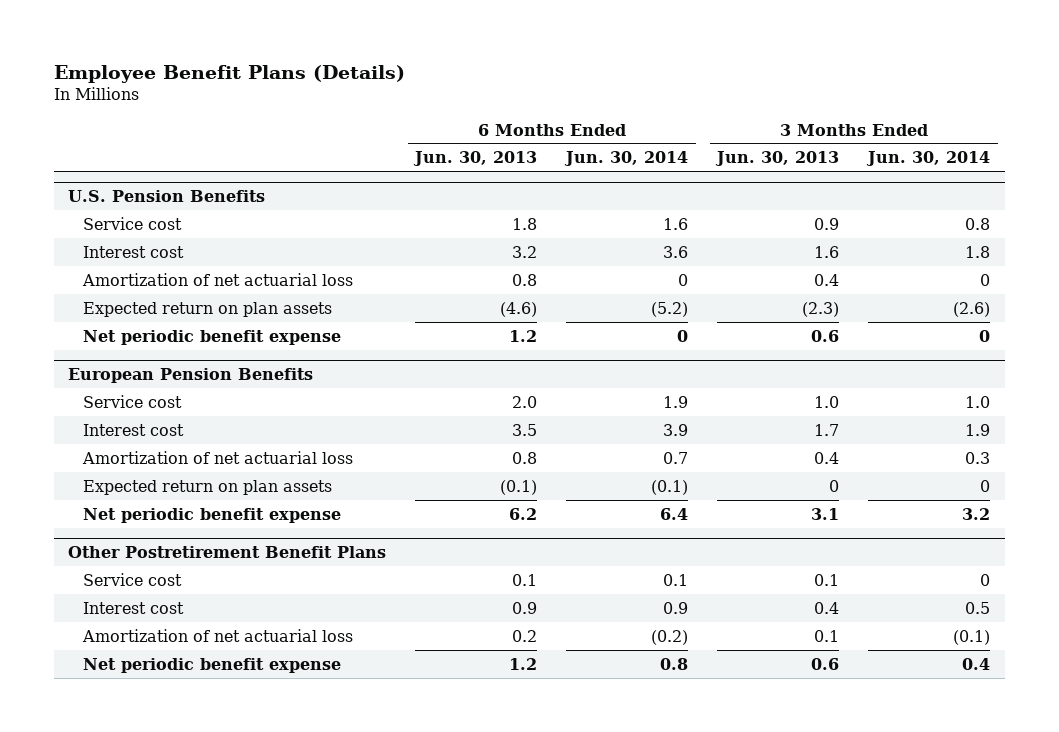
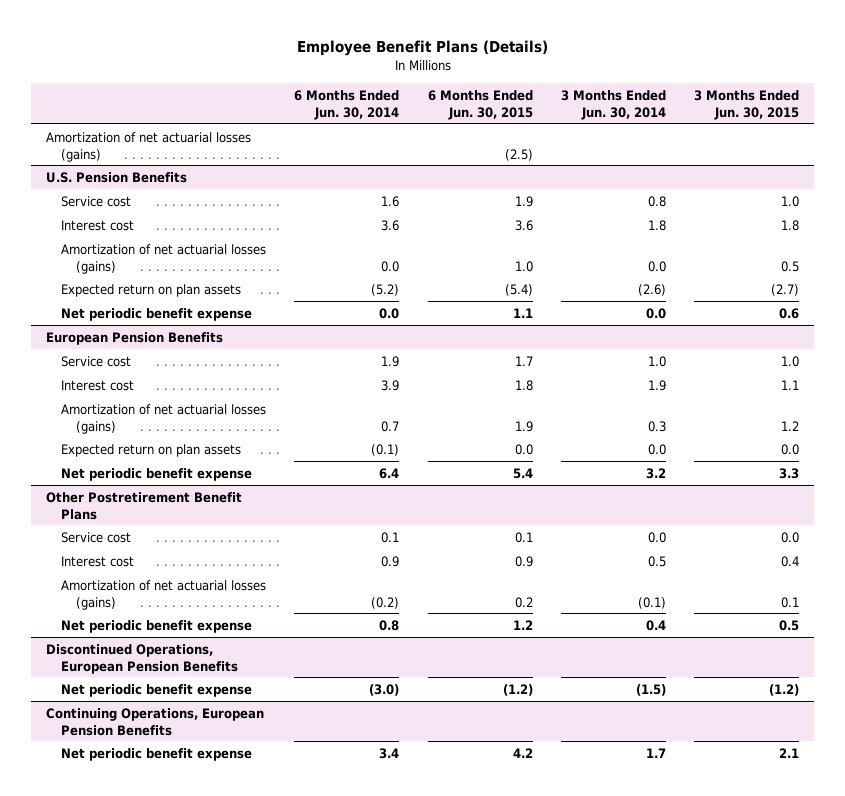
- | 6 Months Ended Jun. 30, 2013 | 6 Months Ended Jun. 30, 2014 | 3 Months Ended Jun. 30, 2013 | 3 Months Ended Jun. 30, 2014
+ | 6 Months Ended Jun. 30, 2014 | 6 Months Ended Jun. 30, 2015 | 3 Months Ended Jun. 30, 2014 | 3 Months Ended Jun. 30, 2015
+ Amortization of net actuarial losses (gains) | | (2.5) | |
@ U.S. Pension Benefits
- Amortization of net actuarial loss | 0.8 | 0 | 0.4 | 0
+ Amortization of net actuarial losses (gains) | 0.0 | 1.0 | 0.0 | 0.5
- Net periodic benefit expense | 1.2 | 0 | 0.6 | 0
+ Net periodic benefit expense | 0.0 | 1.1 | 0.0 | 0.6
@ European Pension Benefits
- Amortization of net actuarial loss | 0.8 | 0.7 | 0.4 | 0.3
- Expected return on plan assets | (0.1) | (0.1) | 0 | 0
+ Amortization of net actuarial losses (gains) | 0.7 | 1.9 | 0.3 | 1.2
+ Expected return on plan assets | (0.1) | 0.0 | 0.0 | 0.0
@ Other Postretirement Benefit Plans
- Service cost | 0.1 | 0.1 | 0.1 | 0
+ Service cost | 0.1 | 0.1 | 0.0 | 0.0
- Amortization of net actuarial loss | 0.2 | (0.2) | 0.1 | (0.1)
+ Amortization of net actuarial losses (gains) | (0.2) | 0.2 | (0.1) | 0.1
+ Discontinued Operations, European Pension Benefits
+ Net periodic benefit expense | (3.0) | (1.2) | (1.5) | (1.2)
+ Continuing Operations, European Pension Benefits
+ Net periodic benefit expense | 3.4 | 4.2 | 1.7 | 2.1

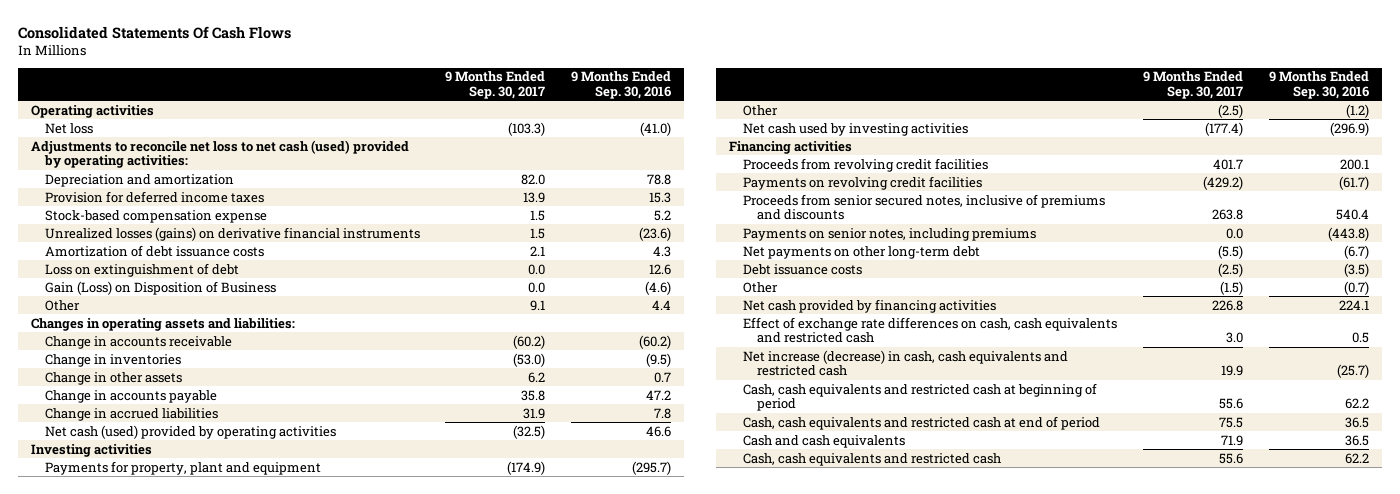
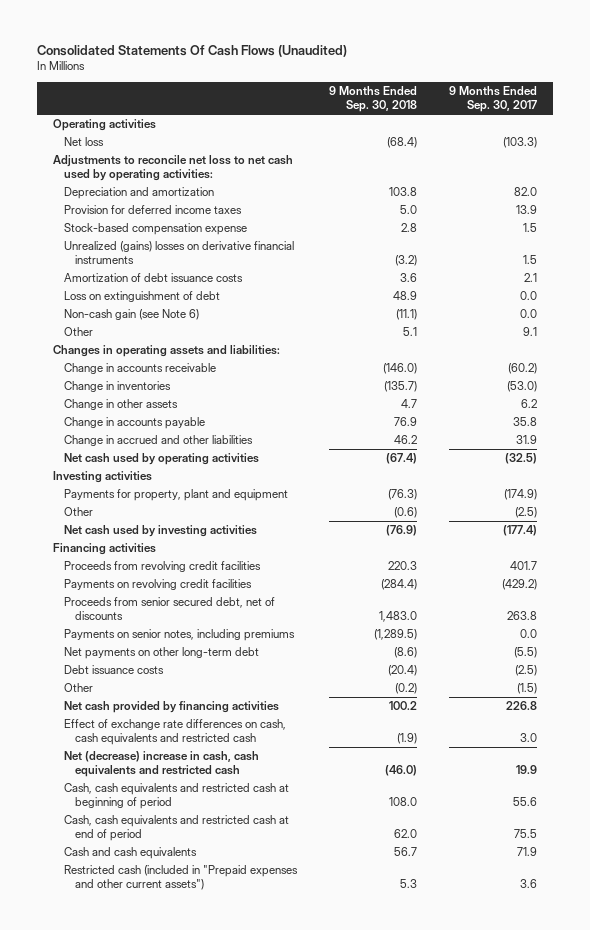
- Consolidated Statements Of Cash Flows
+ Consolidated Statements Of Cash Flows (Unaudited)
- | 9 Months Ended Sep. 30, 2017 | 9 Months Ended Sep. 30, 2016
+ | 9 Months Ended Sep. 30, 2018 | 9 Months Ended Sep. 30, 2017
- Adjustments to reconcile net loss to net cash (used) provided by operating activities:
+ Adjustments to reconcile net loss to net cash used by operating activities:
- Unrealized losses (gains) on derivative financial instruments | 1.5 | (23.6)
+ Unrealized (gains) losses on derivative financial instruments | (3.2) | 1.5
- Gain (Loss) on Disposition of Business | 0.0 | (4.6)
+ Non-cash gain (see Note 6) | (11.1) | 0.0
- Change in accrued liabilities | 31.9 | 7.8
- Net cash (used) provided by operating activities | (32.5) | 46.6
+ Change in accrued and other liabilities | 46.2 | 31.9
+ Net cash used by operating activities | (67.4) | (32.5)
- Proceeds from senior secured notes, inclusive of premiums and discounts | 263.8 | 540.4
+ Proceeds from senior secured debt, net of discounts | 1,483.0 | 263.8
- Net increase (decrease) in cash, cash equivalents and restricted cash | 19.9 | (25.7)
+ Net (decrease) increase in cash, cash equivalents and restricted cash | (46.0) | 19.9
- Cash, cash equivalents and restricted cash | 55.6 | 62.2
+ Restricted cash (included in "Prepaid expenses and other current assets") | 5.3 | 3.6

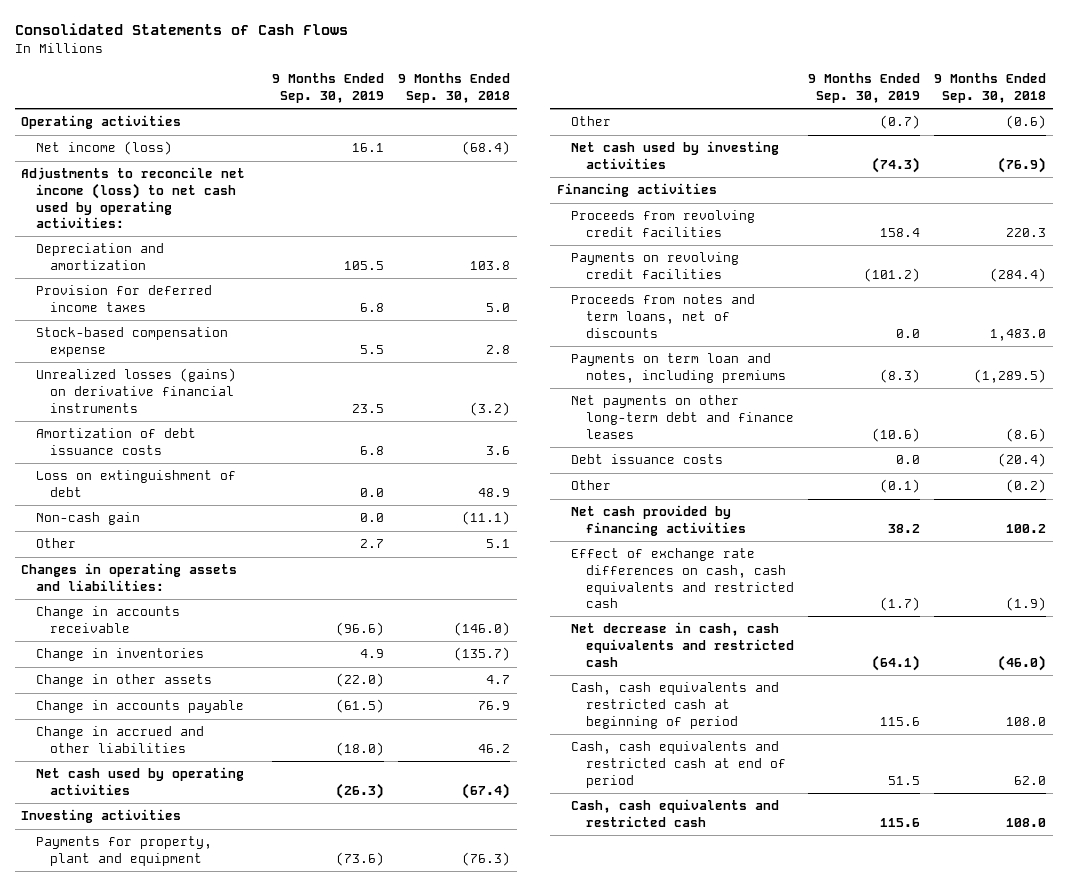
- Consolidated Statements Of Cash Flows (Unaudited)
+ Consolidated Statements of Cash Flows
- | 9 Months Ended Sep. 30, 2018 | 9 Months Ended Sep. 30, 2017
+ | 9 Months Ended Sep. 30, 2019 | 9 Months Ended Sep. 30, 2018
- Net loss | (68.4) | (103.3)
- Adjustments to reconcile net loss to net cash used by operating activities:
+ Net income (loss) | 16.1 | (68.4)
+ Adjustments to reconcile net income (loss) to net cash used by operating activities:
- Unrealized (gains) losses on derivative financial instruments | (3.2) | 1.5
+ Unrealized losses (gains) on derivative financial instruments | 23.5 | (3.2)
- Non-cash gain (see Note 6) | (11.1) | 0.0
+ Non-cash gain | 0.0 | (11.1)
- Proceeds from senior secured debt, net of discounts | 1,483.0 | 263.8
- Payments on senior notes, including premiums | (1,289.5) | 0.0
- Net payments on other long-term debt | (8.6) | (5.5)
+ Proceeds from notes and term loans, net of discounts | 0.0 | 1,483.0
+ Payments on term loan and notes, including premiums | (8.3) | (1,289.5)
+ Net payments on other long-term debt and finance leases | (10.6) | (8.6)
- Net (decrease) increase in cash, cash equivalents and restricted cash | (46.0) | 19.9
+ Net decrease in cash, cash equivalents and restricted cash | (64.1) | (46.0)
- Cash and cash equivalents | 56.7 | 71.9
- Restricted cash (included in "Prepaid expenses and other current assets") | 5.3 | 3.6
+ Cash, cash equivalents and restricted cash | 115.6 | 108.0

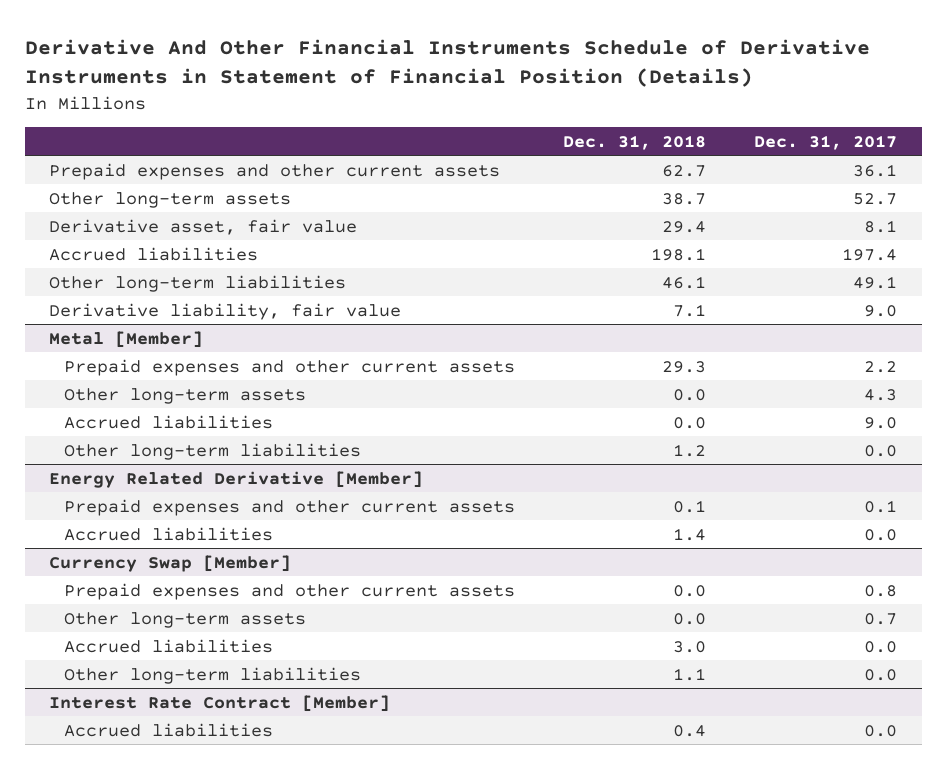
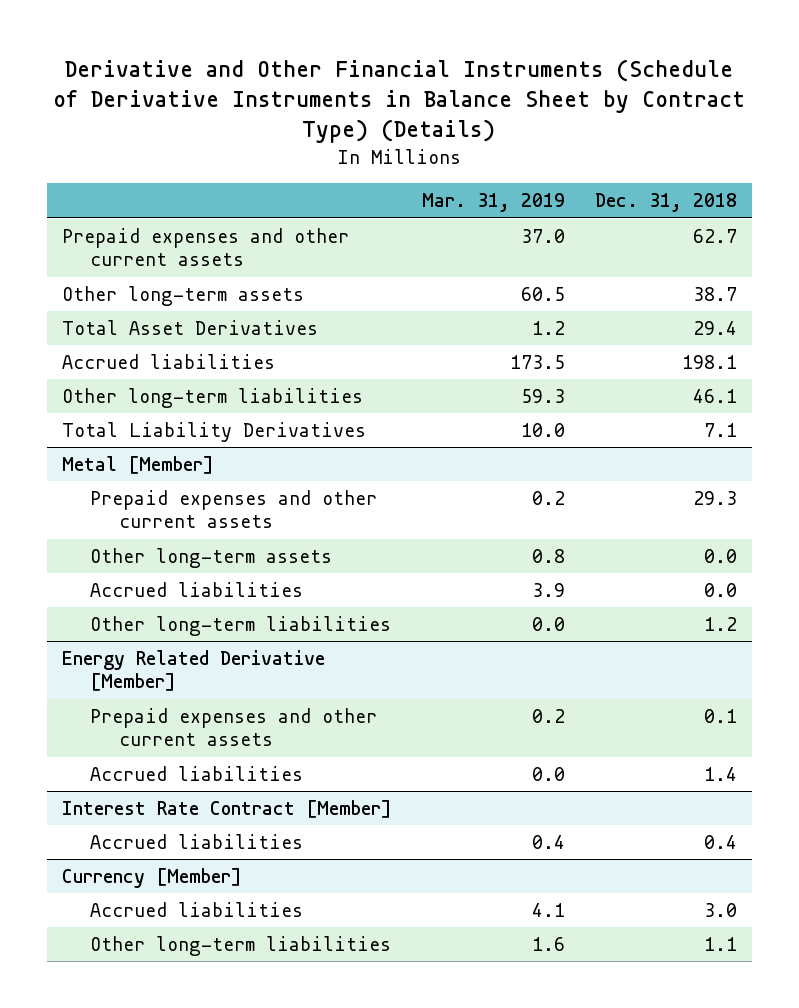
- Derivative And Other Financial Instruments Schedule of Derivative Instruments in Statement of Financial Position (Details)
+ Derivative and Other Financial Instruments (Schedule of Derivative Instruments in Balance Sheet by Contract Type) (Details)
- | Dec. 31, 2018 | Dec. 31, 2017
+ | Mar. 31, 2019 | Dec. 31, 2018
- Derivative asset, fair value | 29.4 | 8.1
+ Total Asset Derivatives | 1.2 | 29.4
- Derivative liability, fair value | 7.1 | 9.0
+ Total Liability Derivatives | 10.0 | 7.1
- Currency Swap [Member]
- Prepaid expenses and other current assets | 0.0 | 0.8
- Other long-term assets | 0.0 | 0.7
- Accrued liabilities | 3.0 | 0.0
- Other long-term liabilities | 1.1 | 0.0
+ Currency [Member]
+ Accrued liabilities | 4.1 | 3.0
+ Other long-term liabilities | 1.6 | 1.1

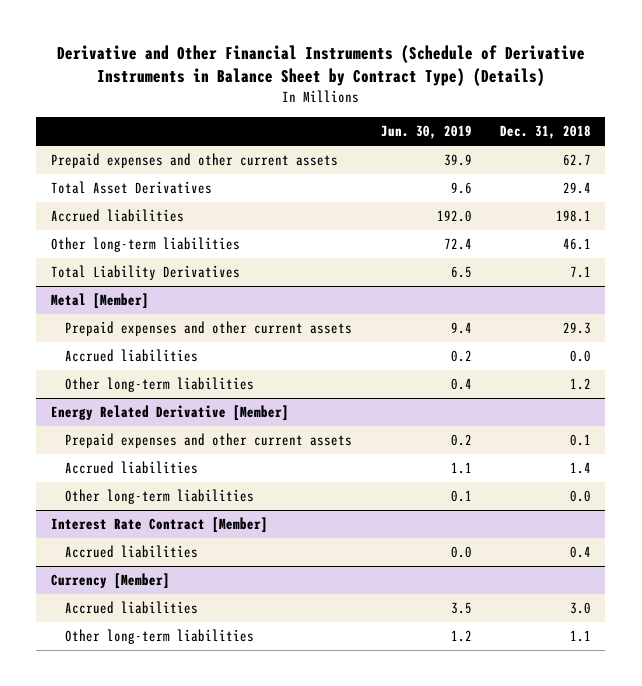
- | Mar. 31, 2019 | Dec. 31, 2018
+ | Jun. 30, 2019 | Dec. 31, 2018
- Other long-term assets | 60.5 | 38.7
@ Metal [Member]
- Other long-term assets | 0.8 | 0.0
@ Energy Related Derivative [Member]
+ Other long-term liabilities | 0.1 | 0.0

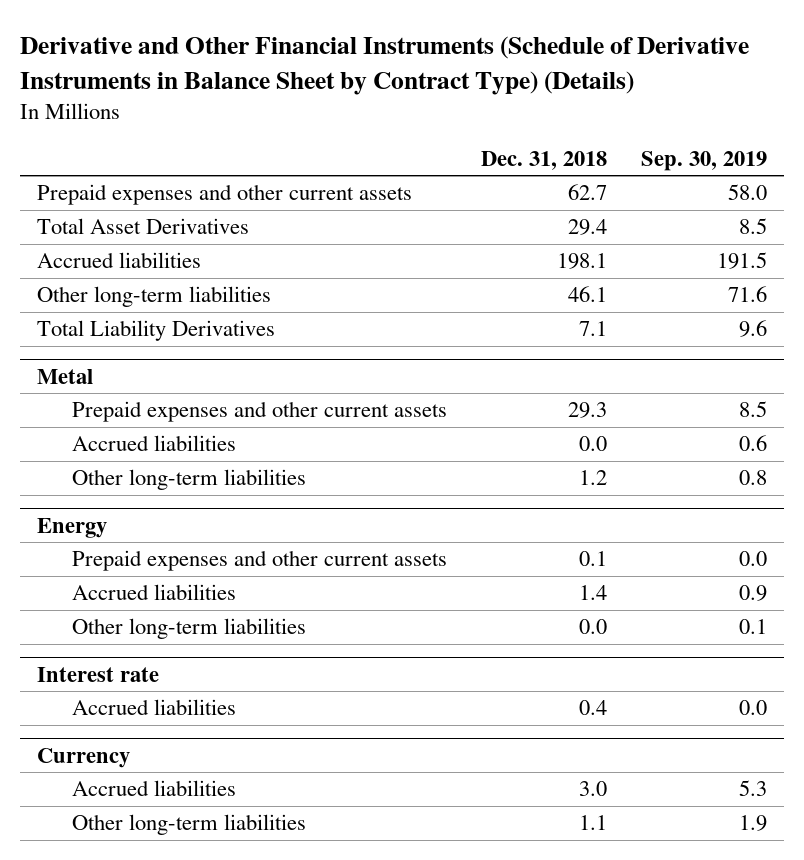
- | Jun. 30, 2019 | Dec. 31, 2018
+ | Dec. 31, 2018 | Sep. 30, 2019
- Metal [Member]
+ Metal
- Energy Related Derivative [Member]
+ Energy
- Interest Rate Contract [Member]
+ Interest rate
- Currency [Member]
+ Currency

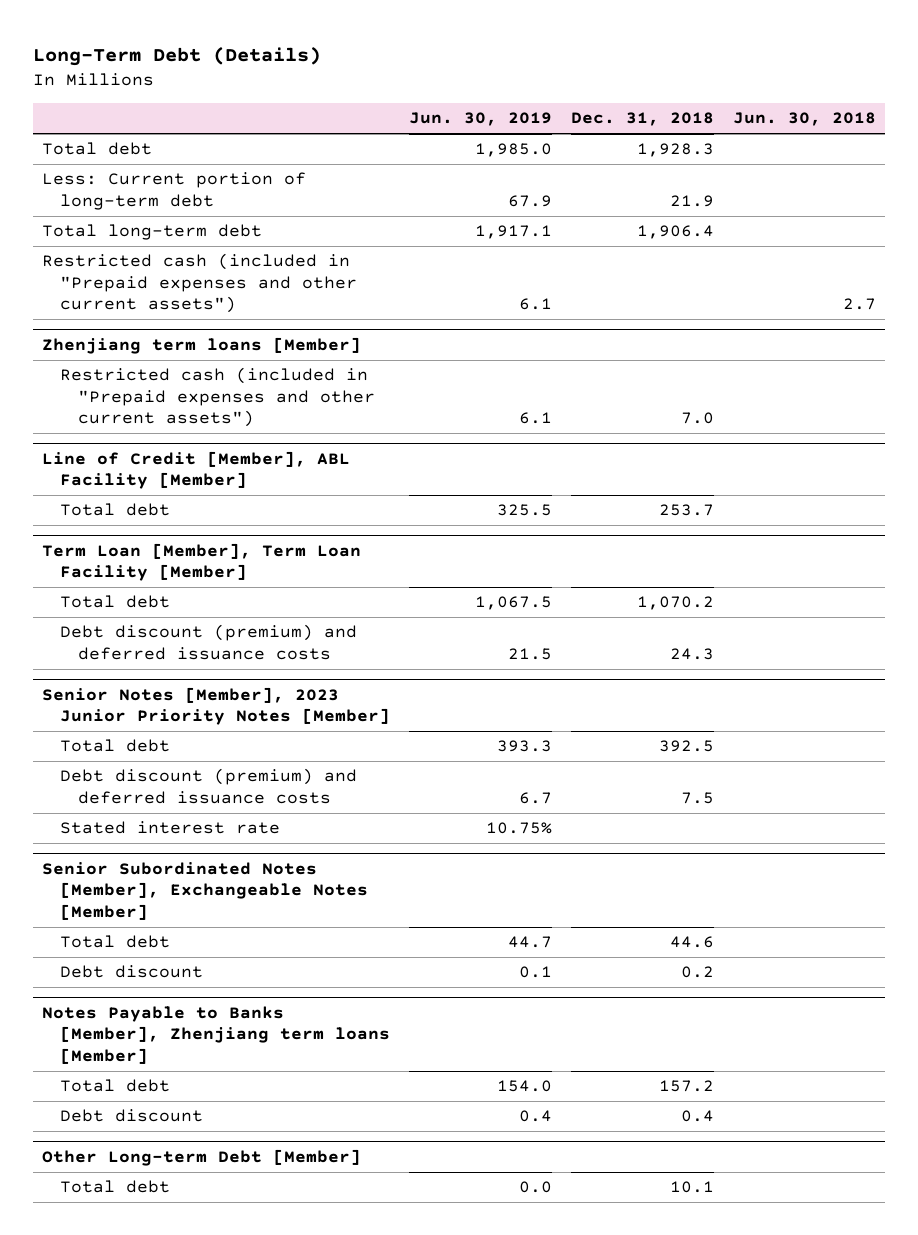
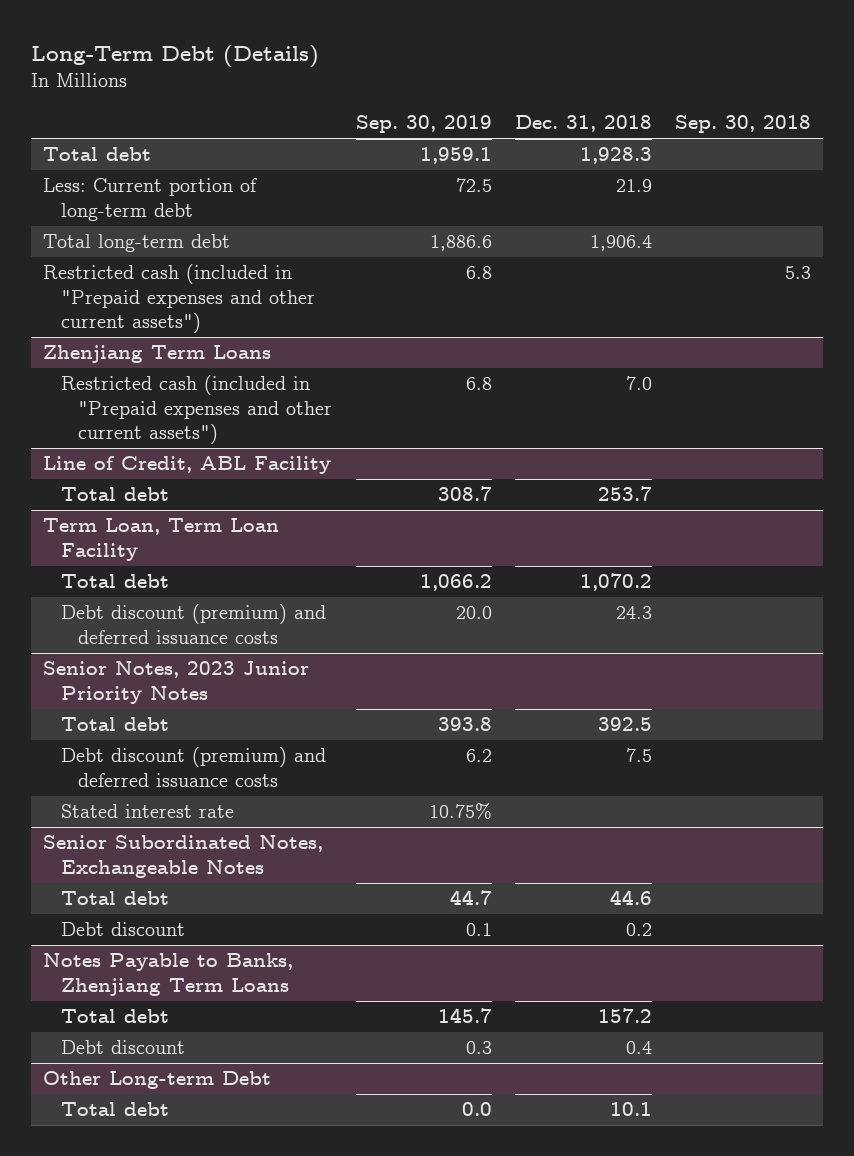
- | Jun. 30, 2019 | Dec. 31, 2018 | Jun. 30, 2018
+ | Sep. 30, 2019 | Dec. 31, 2018 | Sep. 30, 2018
- Zhenjiang term loans [Member]
+ Zhenjiang Term Loans
- Line of Credit [Member], ABL Facility [Member]
+ Line of Credit, ABL Facility
- Term Loan [Member], Term Loan Facility [Member]
+ Term Loan, Term Loan Facility
- Senior Notes [Member], 2023 Junior Priority Notes [Member]
+ Senior Notes, 2023 Junior Priority Notes
- Senior Subordinated Notes [Member], Exchangeable Notes [Member]
+ Senior Subordinated Notes, Exchangeable Notes
- Notes Payable to Banks [Member], Zhenjiang term loans [Member]
+ Notes Payable to Banks, Zhenjiang Term Loans
- Other Long-term Debt [Member]
+ Other Long-term Debt

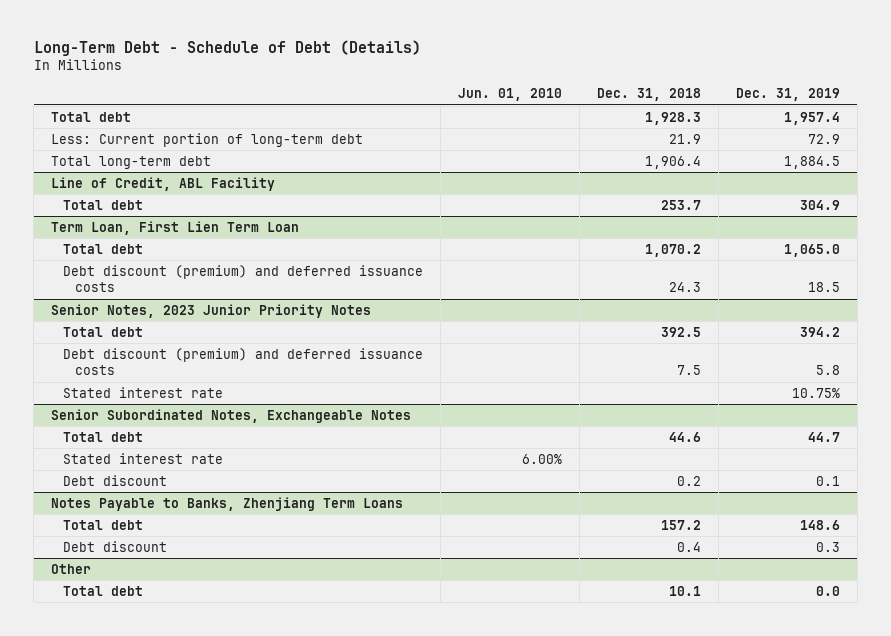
- Long-Term Debt (Details)
+ Long-Term Debt - Schedule of Debt (Details)
- | Sep. 30, 2019 | Dec. 31, 2018 | Sep. 30, 2018
+ | Jun. 01, 2010 | Dec. 31, 2018 | Dec. 31, 2019
- Restricted cash (included in "Prepaid expenses and other current assets") | 6.8 | | 5.3
- Zhenjiang Term Loans
- Restricted cash (included in "Prepaid expenses and other current assets") | 6.8 | 7.0 |
- Term Loan, Term Loan Facility
+ Term Loan, First Lien Term Loan
@ Senior Subordinated Notes, Exchangeable Notes
+ Stated interest rate | 6.00% | |
- Other Long-term Debt
+ Other

